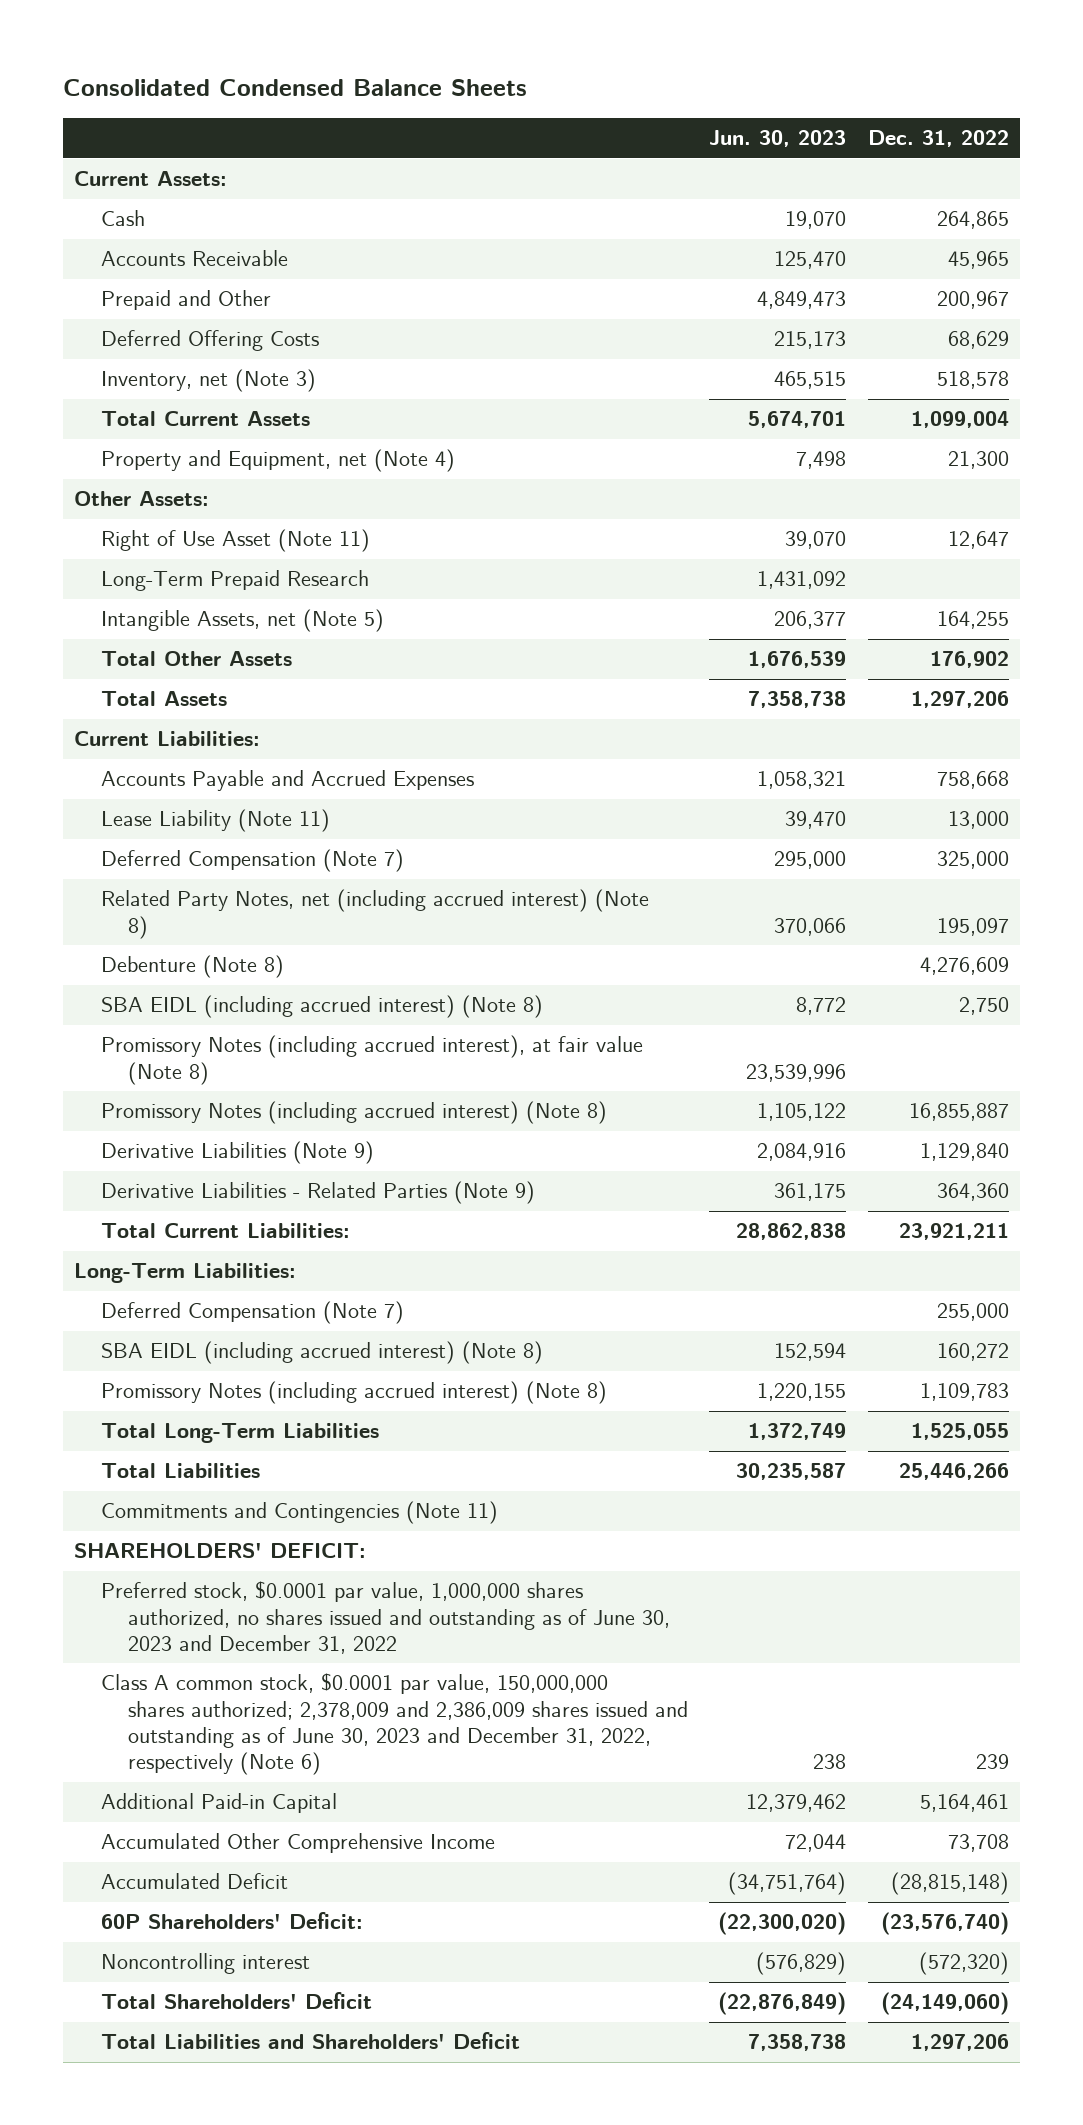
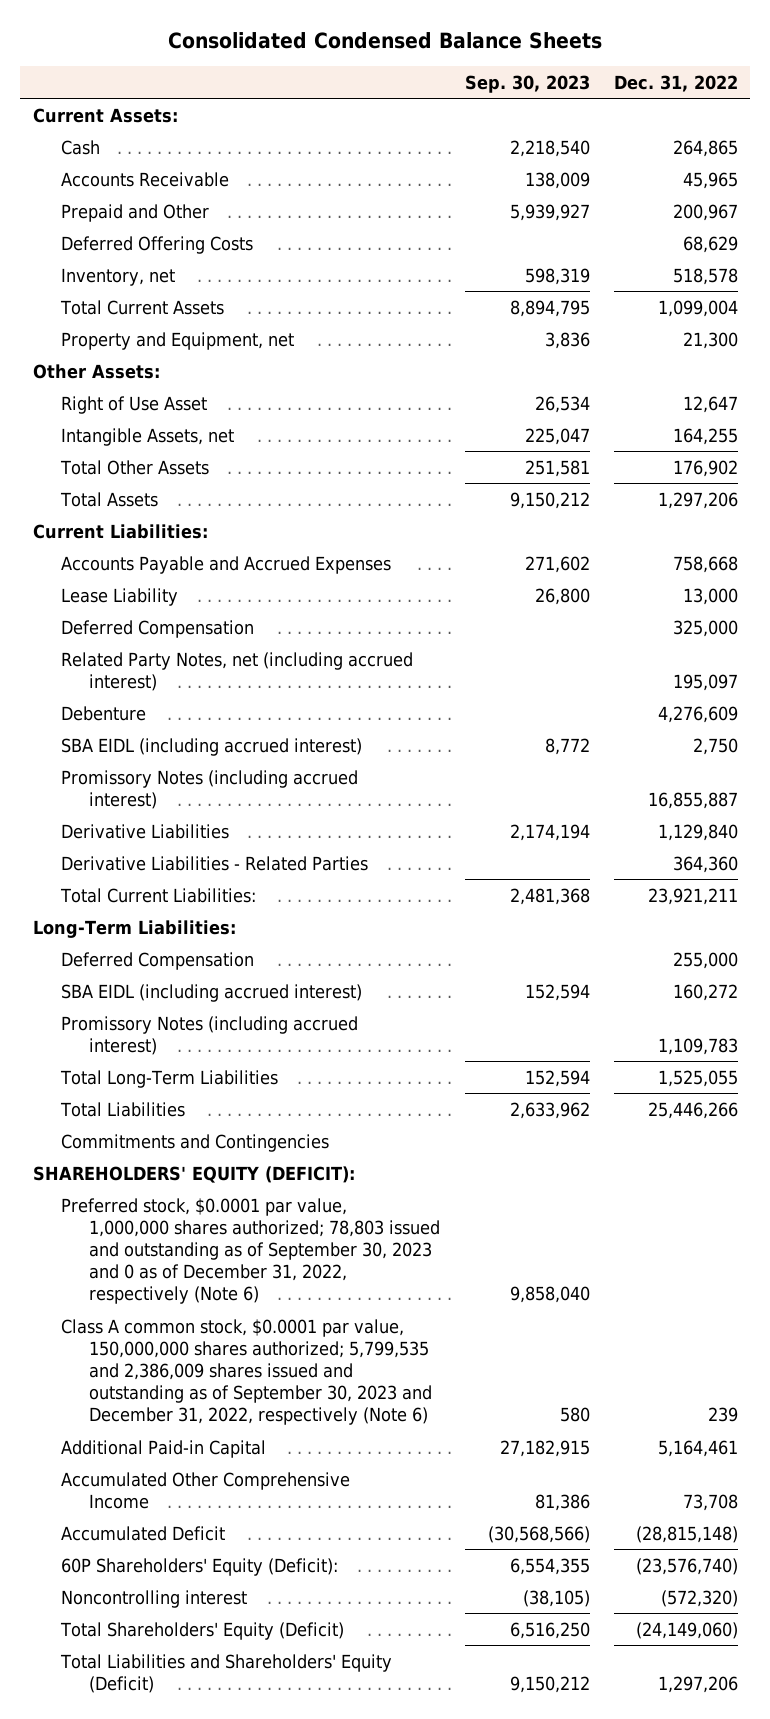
- | Jun. 30, 2023 | Dec. 31, 2022
+ | Sep. 30, 2023 | Dec. 31, 2022
- Inventory, net (Note 3) | 465,515 | 518,578
+ Inventory, net | 598,319 | 518,578
- Property and Equipment, net (Note 4) | 7,498 | 21,300
+ Property and Equipment, net | 3,836 | 21,300
- Right of Use Asset (Note 11) | 39,070 | 12,647
- Long-Term Prepaid Research | 1,431,092 |
- Intangible Assets, net (Note 5) | 206,377 | 164,255
+ Right of Use Asset | 26,534 | 12,647
+ Intangible Assets, net | 225,047 | 164,255
- Lease Liability (Note 11) | 39,470 | 13,000
- Deferred Compensation (Note 7) | 295,000 | 325,000
- Related Party Notes, net (including accrued interest) (Note 8) | 370,066 | 195,097
- Debenture (Note 8) | | 4,276,609
- SBA EIDL (including accrued interest) (Note 8) | 8,772 | 2,750
- Promissory Notes (including accrued interest), at fair value (Note 8) | 23,539,996 |
- Promissory Notes (including accrued interest) (Note 8) | 1,105,122 | 16,855,887
- Derivative Liabilities (Note 9) | 2,084,916 | 1,129,840
- Derivative Liabilities - Related Parties (Note 9) | 361,175 | 364,360
+ Lease Liability | 26,800 | 13,000
+ Deferred Compensation | | 325,000
+ Related Party Notes, net (including accrued interest) | | 195,097
+ Debenture | | 4,276,609
+ SBA EIDL (including accrued interest) | 8,772 | 2,750
+ Promissory Notes (including accrued interest) | | 16,855,887
+ Derivative Liabilities | 2,174,194 | 1,129,840
+ Derivative Liabilities - Related Parties | | 364,360
- Deferred Compensation (Note 7) | | 255,000
- SBA EIDL (including accrued interest) (Note 8) | 152,594 | 160,272
- Promissory Notes (including accrued interest) (Note 8) | 1,220,155 | 1,109,783
+ Deferred Compensation | | 255,000
+ SBA EIDL (including accrued interest) | 152,594 | 160,272
+ Promissory Notes (including accrued interest) | | 1,109,783
- Commitments and Contingencies (Note 11)
- SHAREHOLDERS' DEFICIT:
- Preferred stock, $0.0001 par value, 1,000,000 shares authorized, no shares issued and outstanding as of June 30, 2023 and December 31, 2022
- Class A common stock, $0.0001 par value, 150,000,000 shares authorized; 2,378,009 and 2,386,009 shares issued and outstanding as of June 30, 2023 and December 31, 2022, respectively (Note 6) | 238 | 239
+ Commitments and Contingencies
+ SHAREHOLDERS' EQUITY (DEFICIT):
+ Preferred stock, $0.0001 par value, 1,000,000 shares authorized; 78,803 issued and outstanding as of September 30, 2023 and 0 as of December 31, 2022, respectively (Note 6) | 9,858,040 |
+ Class A common stock, $0.0001 par value, 150,000,000 shares authorized; 5,799,535 and 2,386,009 shares issued and outstanding as of September 30, 2023 and December 31, 2022, respectively (Note 6) | 580 | 239
- 60P Shareholders' Deficit: | (22,300,020) | (23,576,740)
+ 60P Shareholders' Equity (Deficit): | 6,554,355 | (23,576,740)
- Total Shareholders' Deficit | (22,876,849) | (24,149,060)
- Total Liabilities and Shareholders' Deficit | 7,358,738 | 1,297,206
+ Total Shareholders' Equity (Deficit) | 6,516,250 | (24,149,060)
+ Total Liabilities and Shareholders' Equity (Deficit) | 9,150,212 | 1,297,206

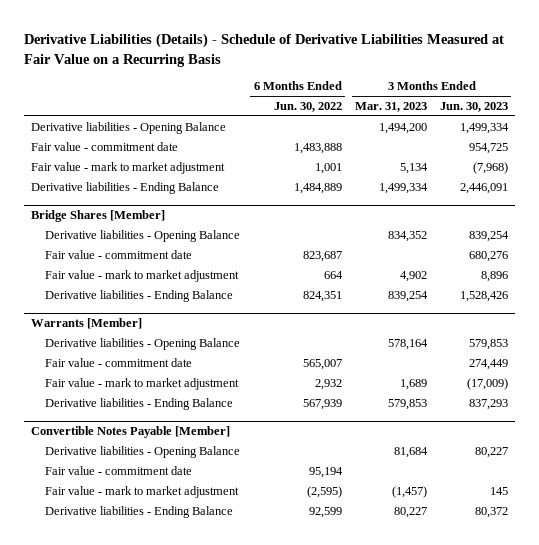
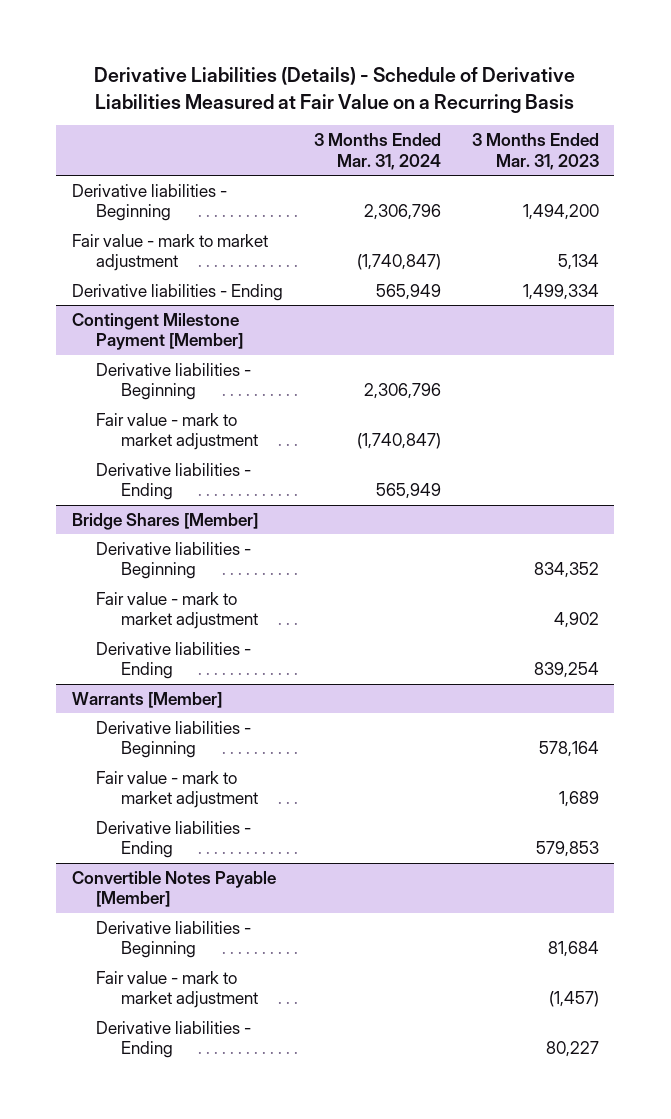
- | 6 Months Ended Jun. 30, 2022 | 3 Months Ended Mar. 31, 2023 | 3 Months Ended Jun. 30, 2023
+ | 3 Months Ended Mar. 31, 2024 | 3 Months Ended Mar. 31, 2023
- Derivative liabilities - Opening Balance | | 1,494,200 | 1,499,334
- Fair value - commitment date | 1,483,888 | | 954,725
+ Derivative liabilities - Beginning | 2,306,796 | 1,494,200
- Derivative liabilities - Ending Balance | 1,484,889 | 1,499,334 | 2,446,091
+ Derivative liabilities - Ending | 565,949 | 1,499,334
+ Contingent Milestone Payment [Member]
+ Derivative liabilities - Beginning | 2,306,796 |
+ Fair value - mark to market adjustment | (1,740,847) |
+ Derivative liabilities - Ending | 565,949 |
@ Bridge Shares [Member]
- Derivative liabilities - Opening Balance | | 834,352 | 839,254
- Fair value - commitment date | 823,687 | | 680,276
+ Derivative liabilities - Beginning | | 834,352
- Derivative liabilities - Ending Balance | 824,351 | 839,254 | 1,528,426
+ Derivative liabilities - Ending | | 839,254
@ Warrants [Member]
- Derivative liabilities - Opening Balance | | 578,164 | 579,853
- Fair value - commitment date | 565,007 | | 274,449
+ Derivative liabilities - Beginning | | 578,164
- Derivative liabilities - Ending Balance | 567,939 | 579,853 | 837,293
+ Derivative liabilities - Ending | | 579,853
@ Convertible Notes Payable [Member]
- Derivative liabilities - Opening Balance | | 81,684 | 80,227
- Fair value - commitment date | 95,194 | |
+ Derivative liabilities - Beginning | | 81,684
- Derivative liabilities - Ending Balance | 92,599 | 80,227 | 80,372
+ Derivative liabilities - Ending | | 80,227

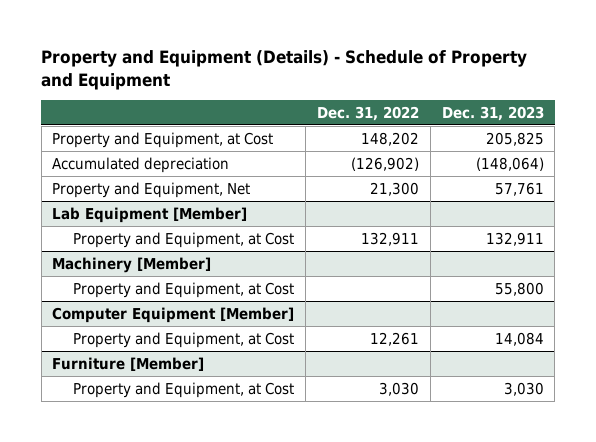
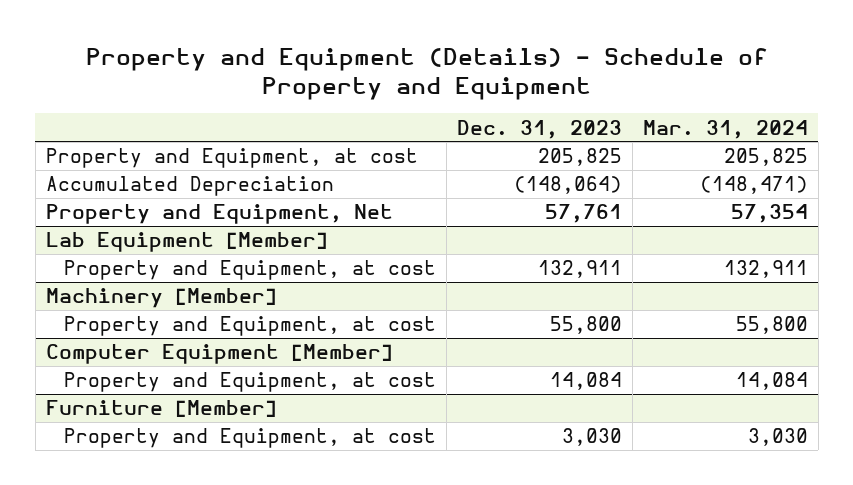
- | Dec. 31, 2022 | Dec. 31, 2023
+ | Dec. 31, 2023 | Mar. 31, 2024
- Property and Equipment, at Cost | 148,202 | 205,825
- Accumulated depreciation | (126,902) | (148,064)
+ Property and Equipment, at cost | 205,825 | 205,825
+ Accumulated Depreciation | (148,064) | (148,471)
@ Lab Equipment [Member]
- Property and Equipment, at Cost | 132,911 | 132,911
+ Property and Equipment, at cost | 132,911 | 132,911
@ Machinery [Member]
- Property and Equipment, at Cost | | 55,800
+ Property and Equipment, at cost | 55,800 | 55,800
@ Computer Equipment [Member]
- Property and Equipment, at Cost | 12,261 | 14,084
+ Property and Equipment, at cost | 14,084 | 14,084
@ Furniture [Member]
- Property and Equipment, at Cost | 3,030 | 3,030
+ Property and Equipment, at cost | 3,030 | 3,030

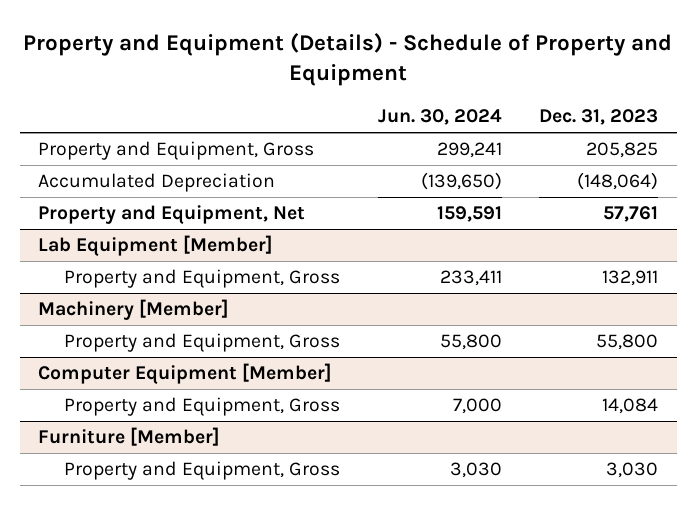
- | Dec. 31, 2023 | Mar. 31, 2024
+ | Jun. 30, 2024 | Dec. 31, 2023
- Property and Equipment, at cost | 205,825 | 205,825
+ Property and Equipment, Gross | 299,241 | 205,825
@ Lab Equipment [Member]
- Property and Equipment, at cost | 132,911 | 132,911
+ Property and Equipment, Gross | 233,411 | 132,911
@ Machinery [Member]
- Property and Equipment, at cost | 55,800 | 55,800
+ Property and Equipment, Gross | 55,800 | 55,800
@ Computer Equipment [Member]
- Property and Equipment, at cost | 14,084 | 14,084
+ Property and Equipment, Gross | 7,000 | 14,084
@ Furniture [Member]
- Property and Equipment, at cost | 3,030 | 3,030
+ Property and Equipment, Gross | 3,030 | 3,030

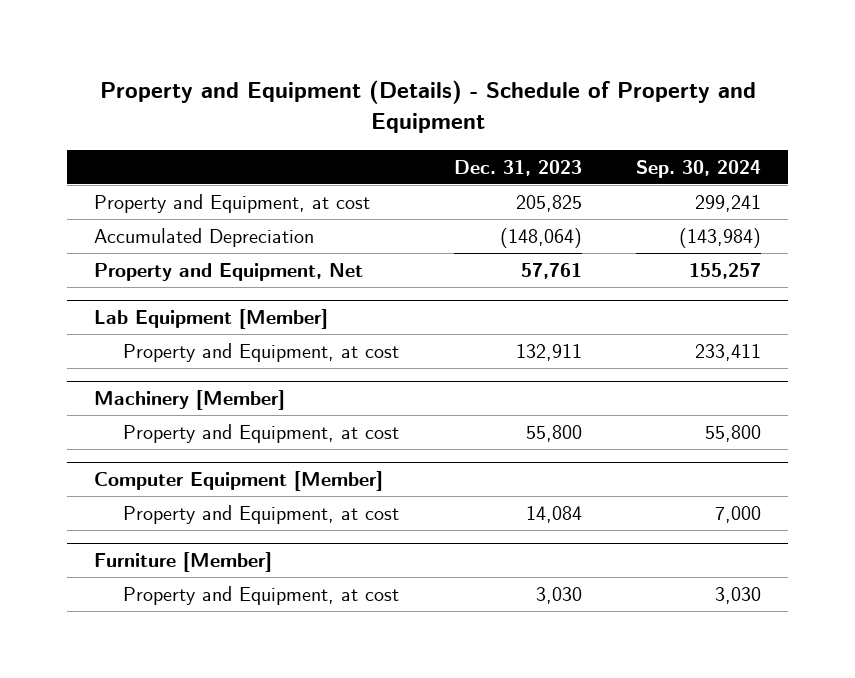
- | Jun. 30, 2024 | Dec. 31, 2023
+ | Dec. 31, 2023 | Sep. 30, 2024
- Property and Equipment, Gross | 299,241 | 205,825
+ Property and Equipment, at cost | 205,825 | 299,241
@ Lab Equipment [Member]
- Property and Equipment, Gross | 233,411 | 132,911
+ Property and Equipment, at cost | 132,911 | 233,411
@ Machinery [Member]
- Property and Equipment, Gross | 55,800 | 55,800
+ Property and Equipment, at cost | 55,800 | 55,800
@ Computer Equipment [Member]
- Property and Equipment, Gross | 7,000 | 14,084
+ Property and Equipment, at cost | 14,084 | 7,000
@ Furniture [Member]
- Property and Equipment, Gross | 3,030 | 3,030
+ Property and Equipment, at cost | 3,030 | 3,030

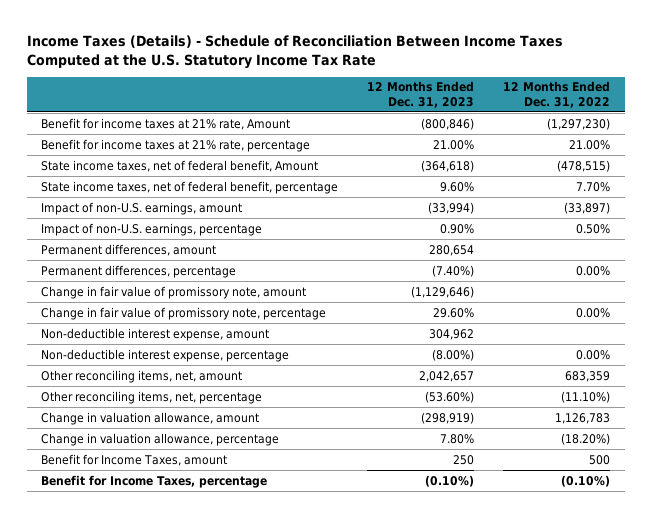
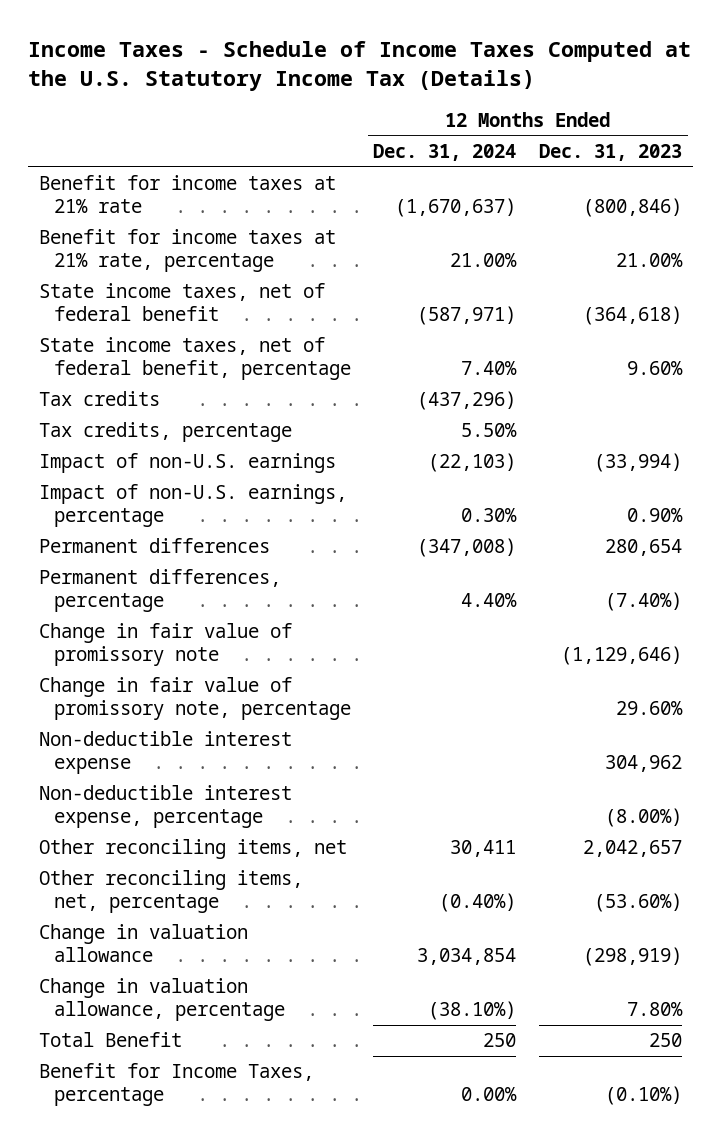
- Income Taxes (Details) - Schedule of Reconciliation Between Income Taxes Computed at the U.S. Statutory Income Tax Rate
+ Income Taxes - Schedule of Income Taxes Computed at the U.S. Statutory Income Tax (Details)
- | 12 Months Ended Dec. 31, 2023 | 12 Months Ended Dec. 31, 2022
+ | 12 Months Ended Dec. 31, 2024 | 12 Months Ended Dec. 31, 2023
- Benefit for income taxes at 21% rate, Amount | (800,846) | (1,297,230)
+ Benefit for income taxes at 21% rate | (1,670,637) | (800,846)
- State income taxes, net of federal benefit, Amount | (364,618) | (478,515)
+ State income taxes, net of federal benefit | (587,971) | (364,618)
- Impact of non-U.S. earnings, amount | (33,994) | (33,897)
+ Tax credits | (437,296) |
+ Tax credits, percentage | 5.50% |
+ Impact of non-U.S. earnings | (22,103) | (33,994)
- Permanent differences, amount | 280,654 |
+ Permanent differences | (347,008) | 280,654
- Change in fair value of promissory note, amount | (1,129,646) |
+ Change in fair value of promissory note | | (1,129,646)
- Non-deductible interest expense, amount | 304,962 |
+ Non-deductible interest expense | | 304,962
- Other reconciling items, net, amount | 2,042,657 | 683,359
+ Other reconciling items, net | 30,411 | 2,042,657
- Change in valuation allowance, amount | (298,919) | 1,126,783
+ Change in valuation allowance | 3,034,854 | (298,919)
- Benefit for Income Taxes, amount | 250 | 500
+ Total Benefit | 250 | 250

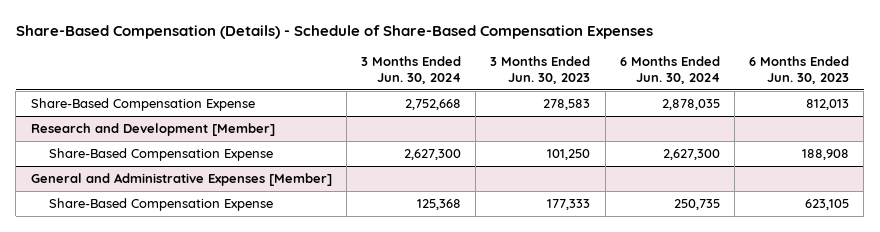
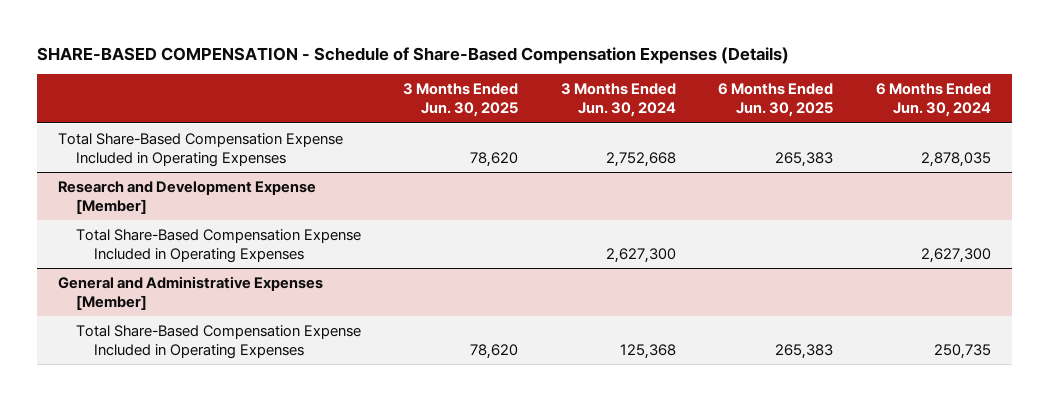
- Share-Based Compensation (Details) - Schedule of Share-Based Compensation Expenses
+ SHARE-BASED COMPENSATION - Schedule of Share-Based Compensation Expenses (Details)
- | 3 Months Ended Jun. 30, 2024 | 3 Months Ended Jun. 30, 2023 | 6 Months Ended Jun. 30, 2024 | 6 Months Ended Jun. 30, 2023
+ | 3 Months Ended Jun. 30, 2025 | 3 Months Ended Jun. 30, 2024 | 6 Months Ended Jun. 30, 2025 | 6 Months Ended Jun. 30, 2024
- Share-Based Compensation Expense | 2,752,668 | 278,583 | 2,878,035 | 812,013
- Research and Development [Member]
- Share-Based Compensation Expense | 2,627,300 | 101,250 | 2,627,300 | 188,908
+ Total Share-Based Compensation Expense Included in Operating Expenses | 78,620 | 2,752,668 | 265,383 | 2,878,035
+ Research and Development Expense [Member]
+ Total Share-Based Compensation Expense Included in Operating Expenses | | 2,627,300 | | 2,627,300
@ General and Administrative Expenses [Member]
- Share-Based Compensation Expense | 125,368 | 177,333 | 250,735 | 623,105
+ Total Share-Based Compensation Expense Included in Operating Expenses | 78,620 | 125,368 | 265,383 | 250,735

